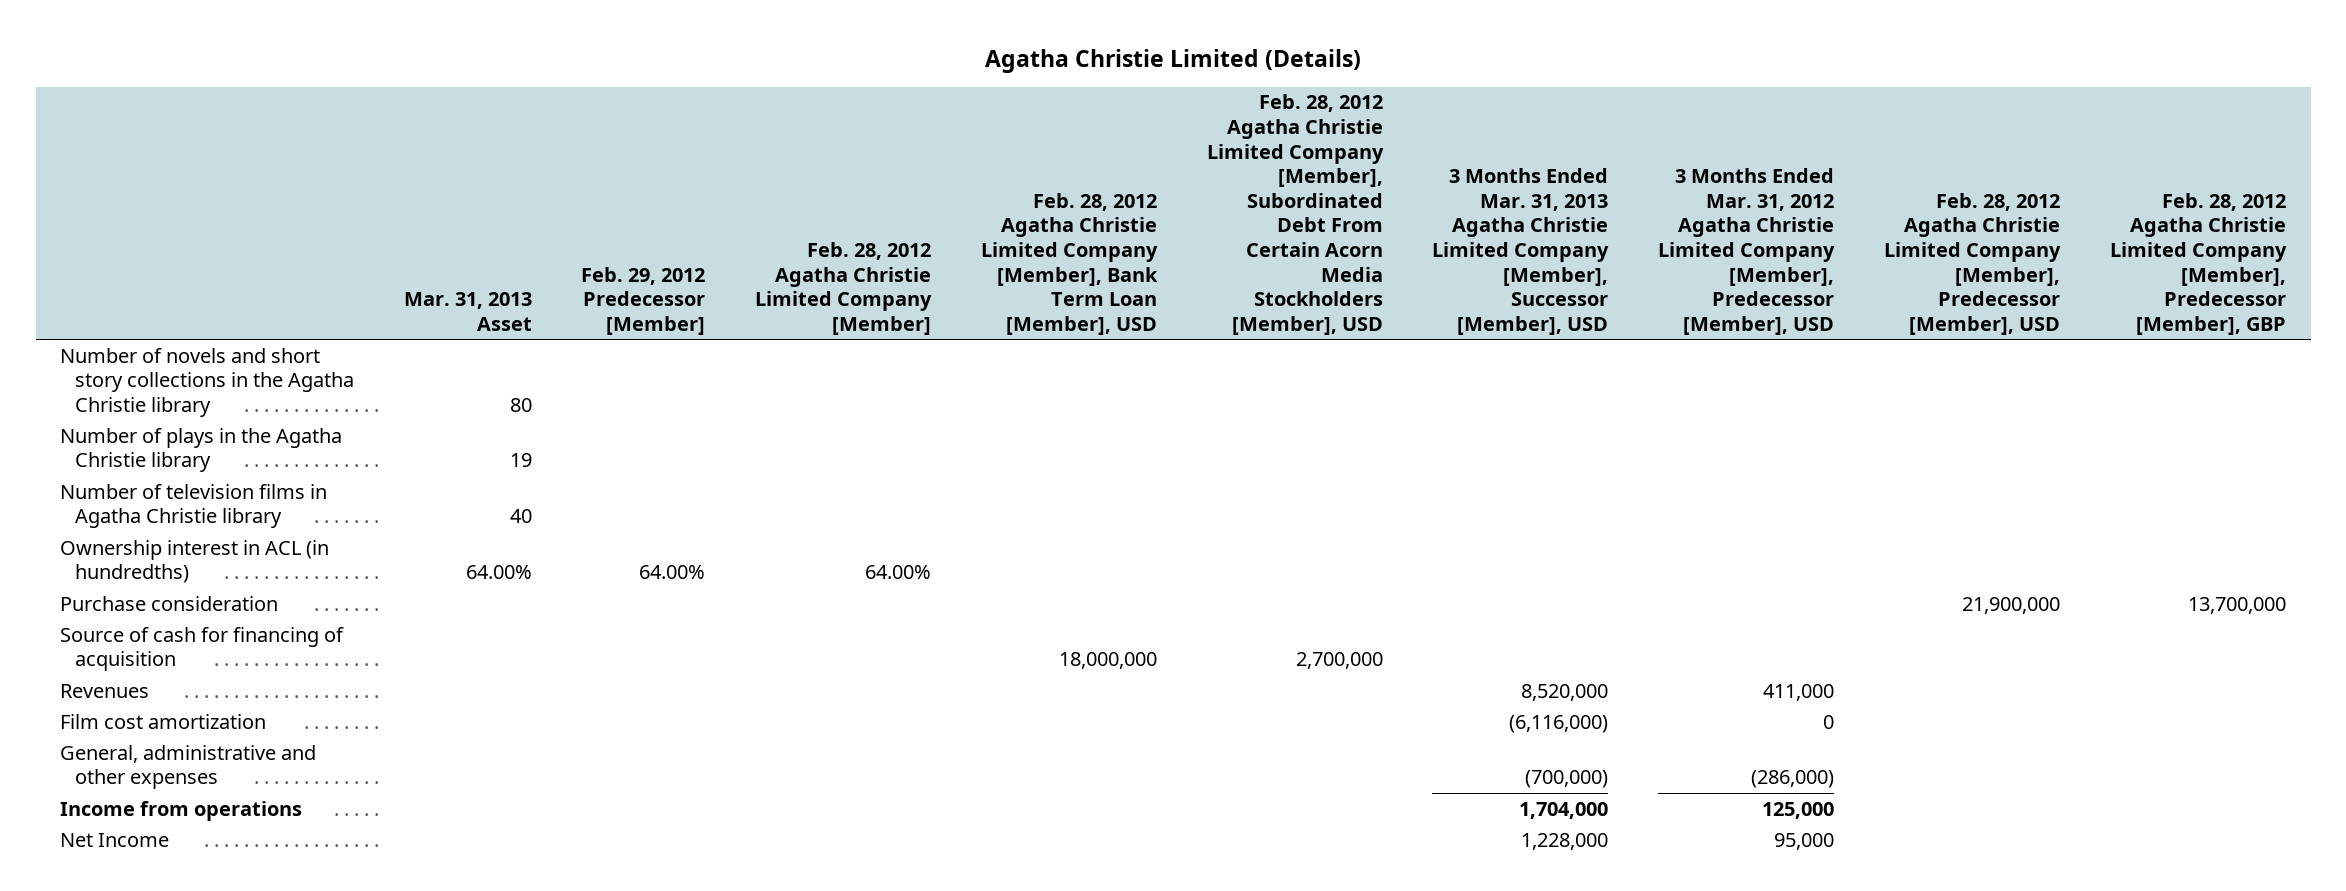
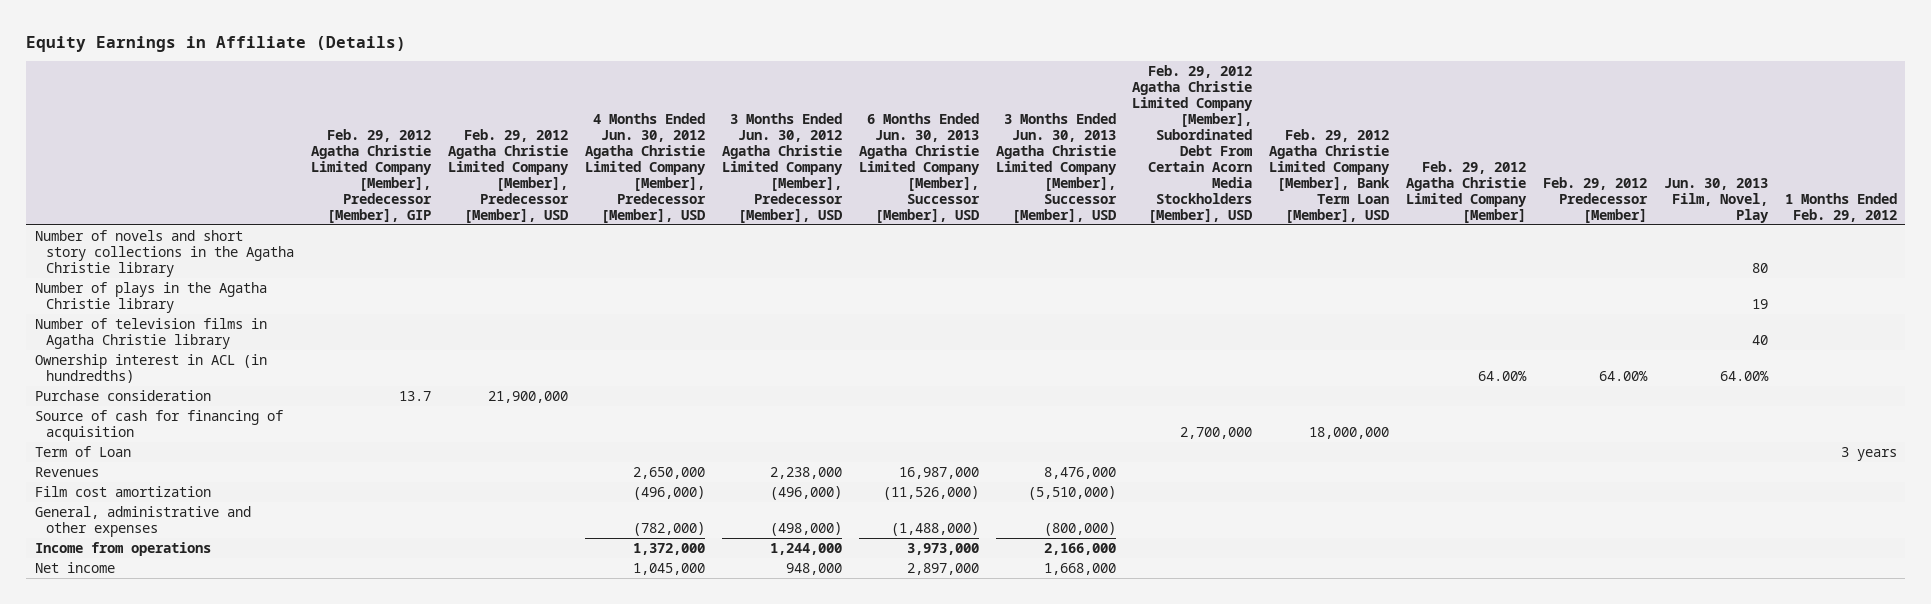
- Agatha Christie Limited (Details)
+ Equity Earnings in Affiliate (Details)
- | Mar. 31, 2013 Asset | Feb. 29, 2012 Predecessor [Member] | Feb. 28, 2012 Agatha Christie Limited Company [Member] | Feb. 28, 2012 Agatha Christie Limited Company [Member], Bank Term Loan [Member], USD | Feb. 28, 2012 Agatha Christie Limited Company [Member], Subordinated Debt From Certain Acorn Media Stockholders [Member], USD | 3 Months Ended Mar. 31, 2013 Agatha Christie Limited Company [Member], Successor [Member], USD | 3 Months Ended Mar. 31, 2012 Agatha Christie Limited Company [Member], Predecessor [Member], USD | Feb. 28, 2012 Agatha Christie Limited Company [Member], Predecessor [Member], USD | Feb. 28, 2012 Agatha Christie Limited Company [Member], Predecessor [Member], GBP
+ | Feb. 29, 2012 Agatha Christie Limited Company [Member], Predecessor [Member], GIP | Feb. 29, 2012 Agatha Christie Limited Company [Member], Predecessor [Member], USD | 4 Months Ended Jun. 30, 2012 Agatha Christie Limited Company [Member], Predecessor [Member], USD | 3 Months Ended Jun. 30, 2012 Agatha Christie Limited Company [Member], Predecessor [Member], USD | 6 Months Ended Jun. 30, 2013 Agatha Christie Limited Company [Member], Successor [Member], USD | 3 Months Ended Jun. 30, 2013 Agatha Christie Limited Company [Member], Successor [Member], USD | Feb. 29, 2012 Agatha Christie Limited Company [Member], Subordinated Debt From Certain Acorn Media Stockholders [Member], USD | Feb. 29, 2012 Agatha Christie Limited Company [Member], Bank Term Loan [Member], USD | Feb. 29, 2012 Agatha Christie Limited Company [Member] | Feb. 29, 2012 Predecessor [Member] | Jun. 30, 2013 Film, Novel, Play | 1 Months Ended Feb. 29, 2012
+ Term of Loan | | | | | | | | | | | | 3 years
- Net Income | | | | | | 1,228,000 | 95,000 | |
+ Net income | | | 1,045,000 | 948,000 | 2,897,000 | 1,668,000 | | | | | |

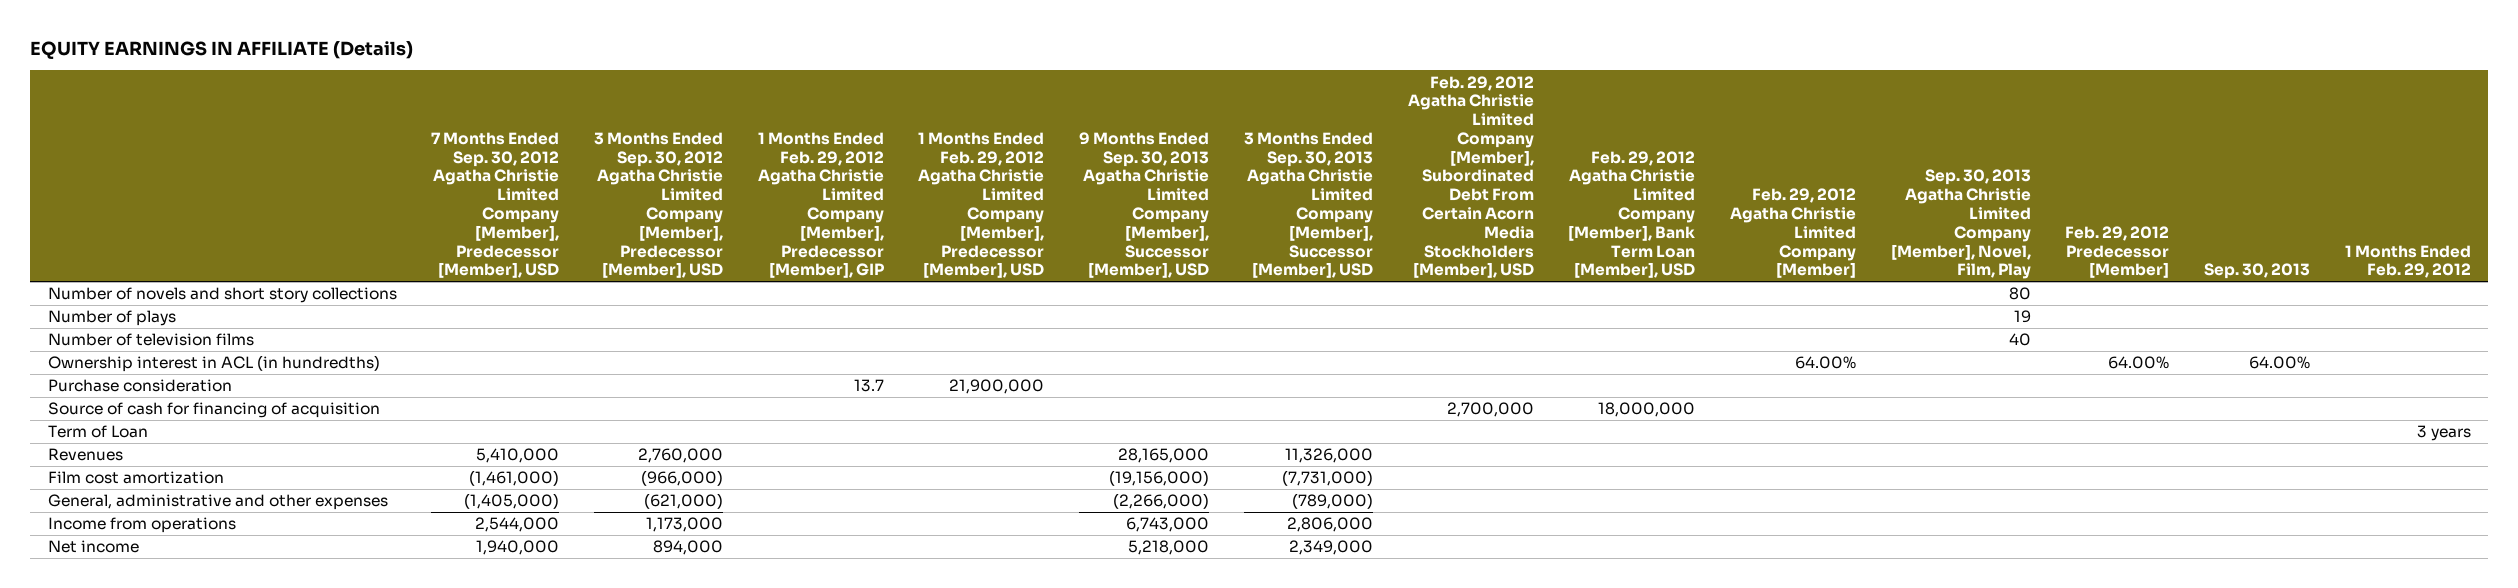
- Equity Earnings in Affiliate (Details)
+ EQUITY EARNINGS IN AFFILIATE (Details)
- | Feb. 29, 2012 Agatha Christie Limited Company [Member], Predecessor [Member], GIP | Feb. 29, 2012 Agatha Christie Limited Company [Member], Predecessor [Member], USD | 4 Months Ended Jun. 30, 2012 Agatha Christie Limited Company [Member], Predecessor [Member], USD | 3 Months Ended Jun. 30, 2012 Agatha Christie Limited Company [Member], Predecessor [Member], USD | 6 Months Ended Jun. 30, 2013 Agatha Christie Limited Company [Member], Successor [Member], USD | 3 Months Ended Jun. 30, 2013 Agatha Christie Limited Company [Member], Successor [Member], USD | Feb. 29, 2012 Agatha Christie Limited Company [Member], Subordinated Debt From Certain Acorn Media Stockholders [Member], USD | Feb. 29, 2012 Agatha Christie Limited Company [Member], Bank Term Loan [Member], USD | Feb. 29, 2012 Agatha Christie Limited Company [Member] | Feb. 29, 2012 Predecessor [Member] | Jun. 30, 2013 Film, Novel, Play | 1 Months Ended Feb. 29, 2012
+ | 7 Months Ended Sep. 30, 2012 Agatha Christie Limited Company [Member], Predecessor [Member], USD | 3 Months Ended Sep. 30, 2012 Agatha Christie Limited Company [Member], Predecessor [Member], USD | 1 Months Ended Feb. 29, 2012 Agatha Christie Limited Company [Member], Predecessor [Member], GIP | 1 Months Ended Feb. 29, 2012 Agatha Christie Limited Company [Member], Predecessor [Member], USD | 9 Months Ended Sep. 30, 2013 Agatha Christie Limited Company [Member], Successor [Member], USD | 3 Months Ended Sep. 30, 2013 Agatha Christie Limited Company [Member], Successor [Member], USD | Feb. 29, 2012 Agatha Christie Limited Company [Member], Subordinated Debt From Certain Acorn Media Stockholders [Member], USD | Feb. 29, 2012 Agatha Christie Limited Company [Member], Bank Term Loan [Member], USD | Feb. 29, 2012 Agatha Christie Limited Company [Member] | Sep. 30, 2013 Agatha Christie Limited Company [Member], Novel, Film, Play | Feb. 29, 2012 Predecessor [Member] | Sep. 30, 2013 | 1 Months Ended Feb. 29, 2012
- Number of novels and short story collections in the Agatha Christie library | | | | | | | | | | | 80 |
- Number of plays in the Agatha Christie library | | | | | | | | | | | 19 |
- Number of television films in Agatha Christie library | | | | | | | | | | | 40 |
+ Number of novels and short story collections | | | | | | | | | | 80 | | |
+ Number of plays | | | | | | | | | | 19 | | |
+ Number of television films | | | | | | | | | | 40 | | |

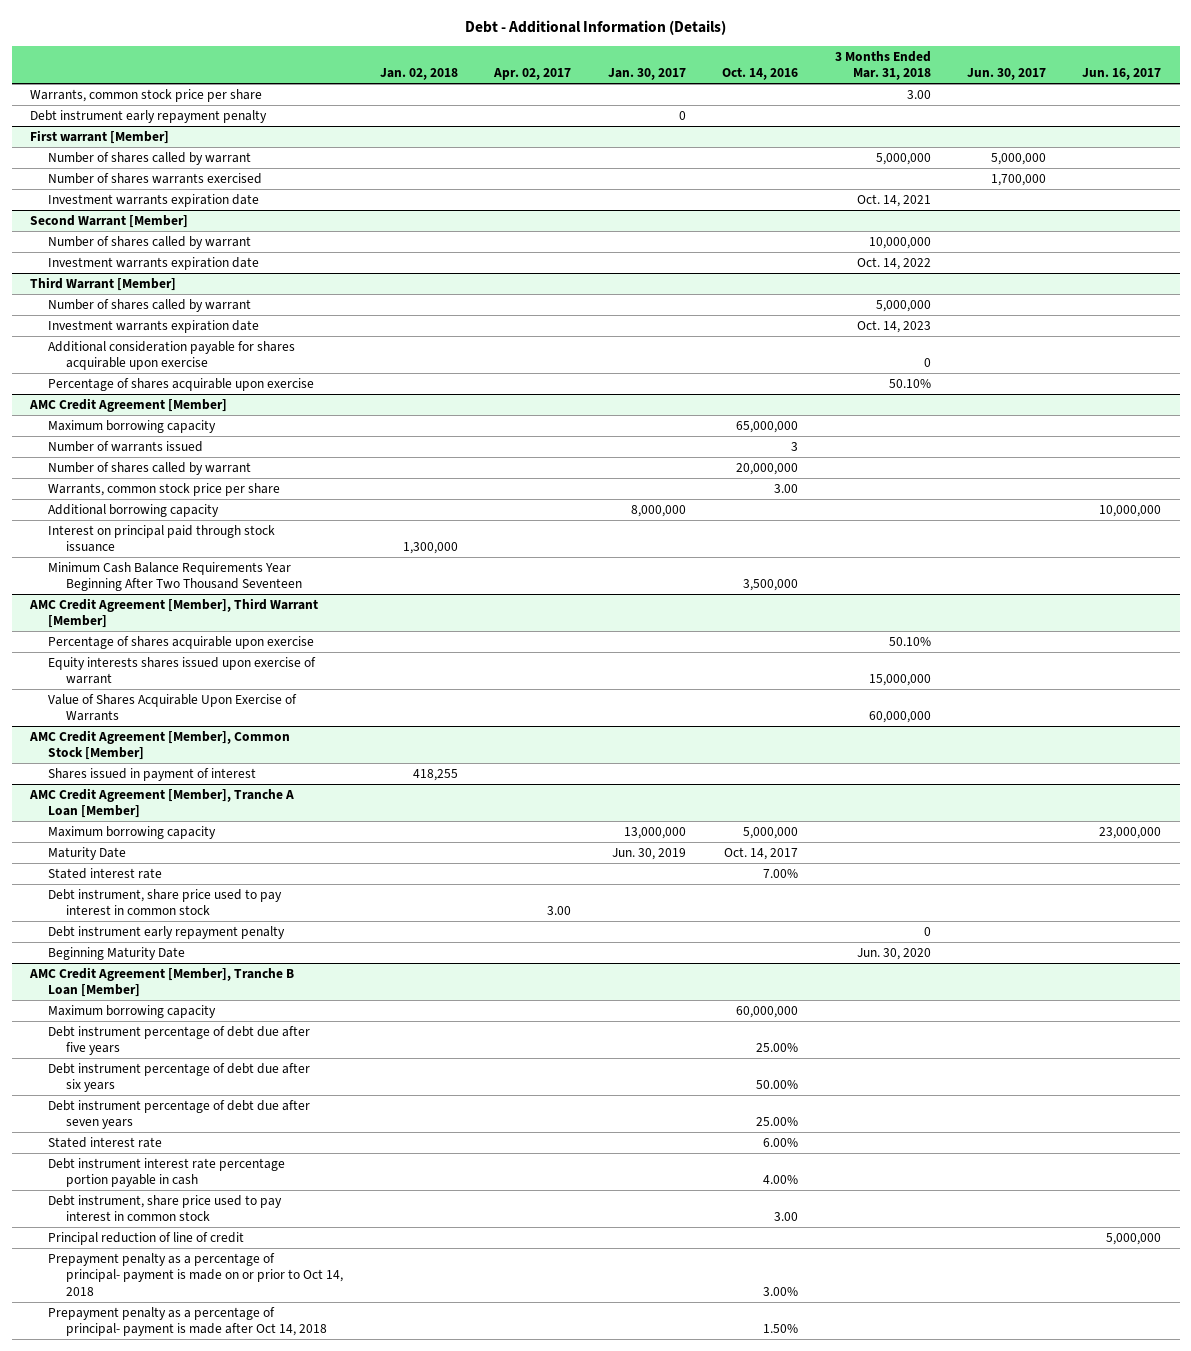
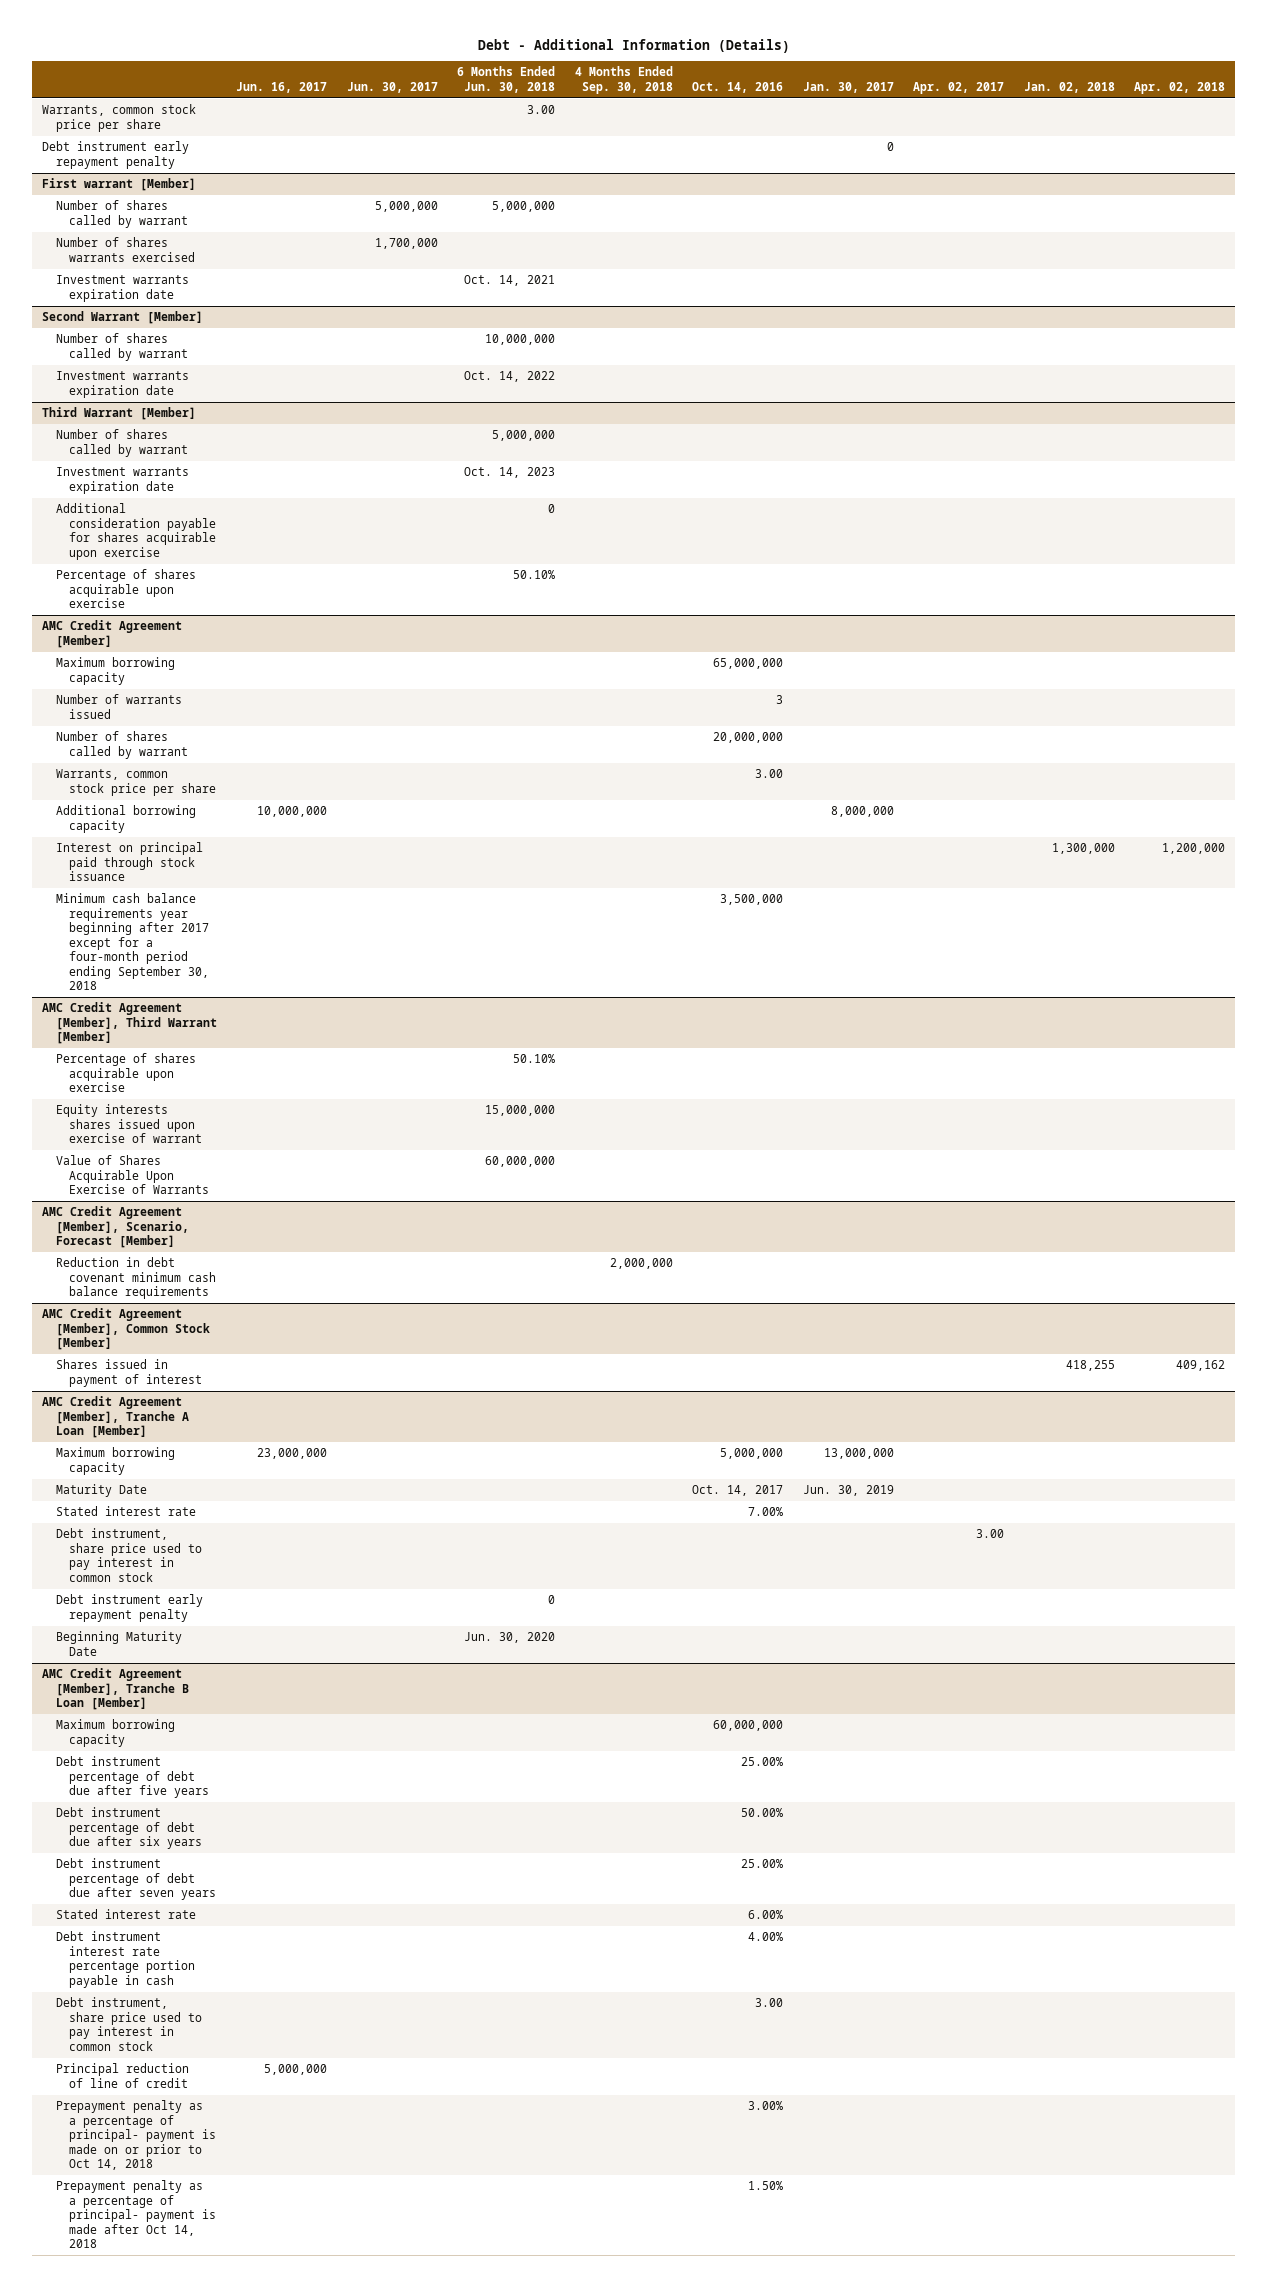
- | Jan. 02, 2018 | Apr. 02, 2017 | Jan. 30, 2017 | Oct. 14, 2016 | 3 Months Ended Mar. 31, 2018 | Jun. 30, 2017 | Jun. 16, 2017
+ | Jun. 16, 2017 | Jun. 30, 2017 | 6 Months Ended Jun. 30, 2018 | 4 Months Ended Sep. 30, 2018 | Oct. 14, 2016 | Jan. 30, 2017 | Apr. 02, 2017 | Jan. 02, 2018 | Apr. 02, 2018
@ AMC Credit Agreement [Member]
- Minimum Cash Balance Requirements Year Beginning After Two Thousand Seventeen | | | | 3,500,000 | | |
+ Minimum cash balance requirements year beginning after 2017 except for a four-month period ending September 30, 2018 | | | | | 3,500,000 | | | |
+ AMC Credit Agreement [Member], Scenario, Forecast [Member]
+ Reduction in debt covenant minimum cash balance requirements | | | | 2,000,000 | | | | |

